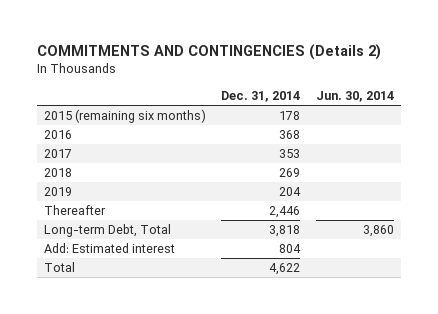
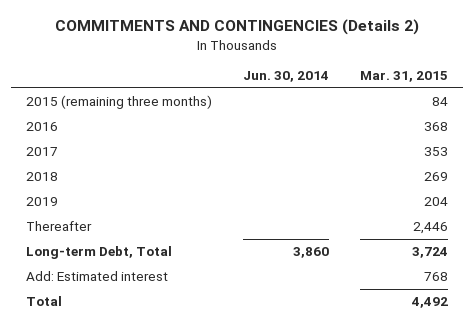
- | Dec. 31, 2014 | Jun. 30, 2014
+ | Jun. 30, 2014 | Mar. 31, 2015
- 2015 (remaining six months) | 178 |
+ 2015 (remaining three months) | | 84

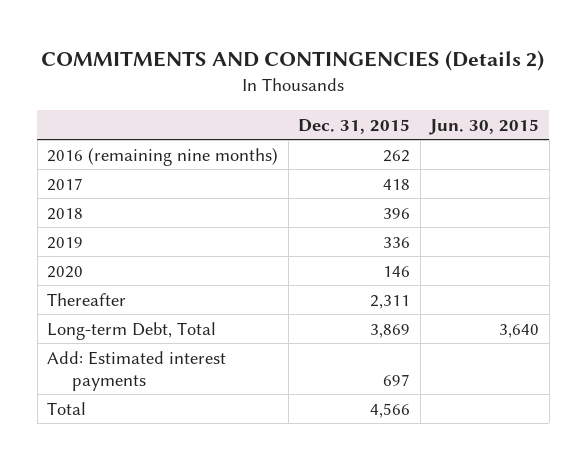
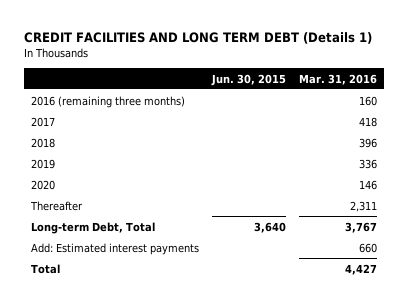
- COMMITMENTS AND CONTINGENCIES (Details 2)
+ CREDIT FACILITIES AND LONG TERM DEBT (Details 1)
- | Dec. 31, 2015 | Jun. 30, 2015
+ | Jun. 30, 2015 | Mar. 31, 2016
- 2016 (remaining nine months) | 262 |
+ 2016 (remaining three months) | | 160

